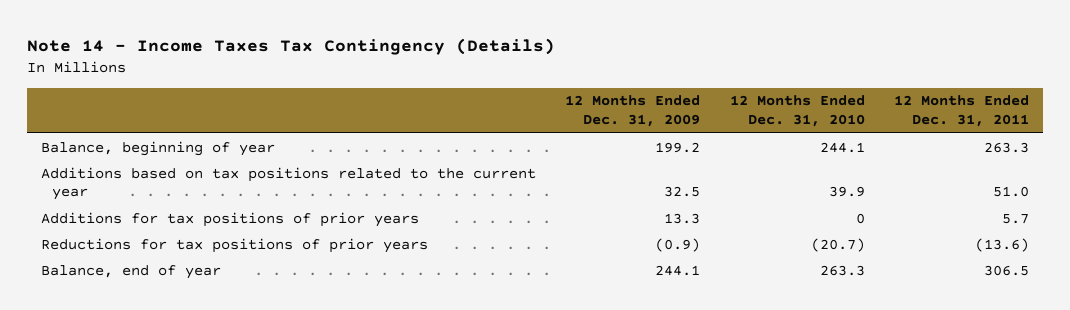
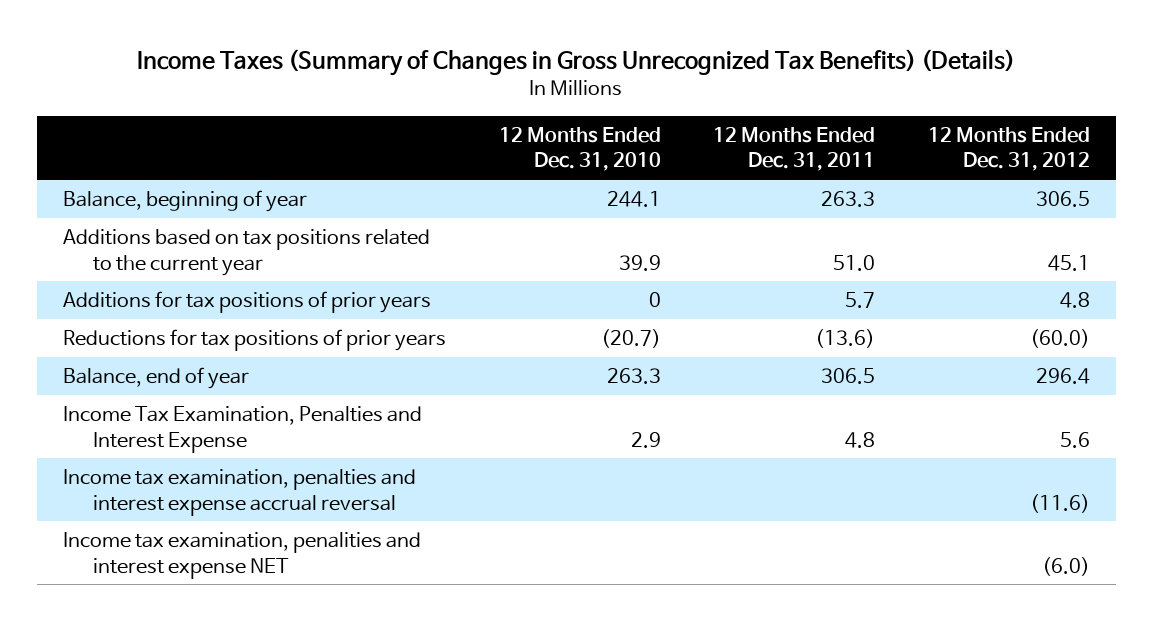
- Note 14 - Income Taxes Tax Contingency (Details)
+ Income Taxes (Summary of Changes in Gross Unrecognized Tax Benefits) (Details)
- | 12 Months Ended Dec. 31, 2009 | 12 Months Ended Dec. 31, 2010 | 12 Months Ended Dec. 31, 2011
+ | 12 Months Ended Dec. 31, 2010 | 12 Months Ended Dec. 31, 2011 | 12 Months Ended Dec. 31, 2012
+ Income Tax Examination, Penalties and Interest Expense | 2.9 | 4.8 | 5.6
+ Income tax examination, penalties and interest expense accrual reversal | | | (11.6)
+ Income tax examination, penalities and interest expense NET | | | (6.0)

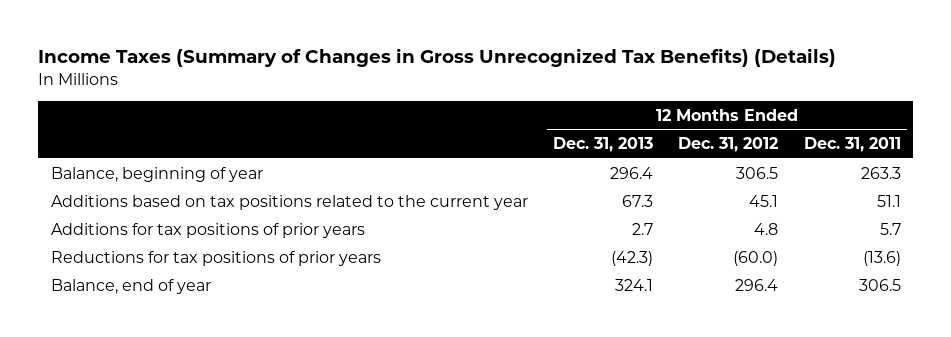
- | 12 Months Ended Dec. 31, 2010 | 12 Months Ended Dec. 31, 2011 | 12 Months Ended Dec. 31, 2012
+ | 12 Months Ended Dec. 31, 2013 | 12 Months Ended Dec. 31, 2012 | 12 Months Ended Dec. 31, 2011
- Additions based on tax positions related to the current year | 39.9 | 51.0 | 45.1
+ Additions based on tax positions related to the current year | 67.3 | 45.1 | 51.1
- Income Tax Examination, Penalties and Interest Expense | 2.9 | 4.8 | 5.6
- Income tax examination, penalties and interest expense accrual reversal | | | (11.6)
- Income tax examination, penalities and interest expense NET | | | (6.0)

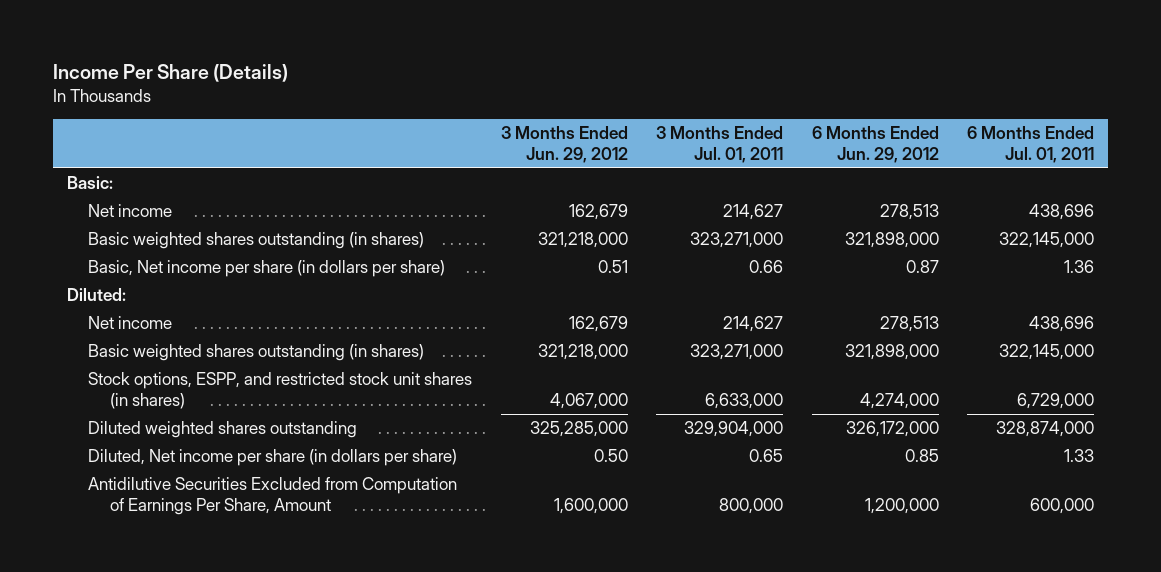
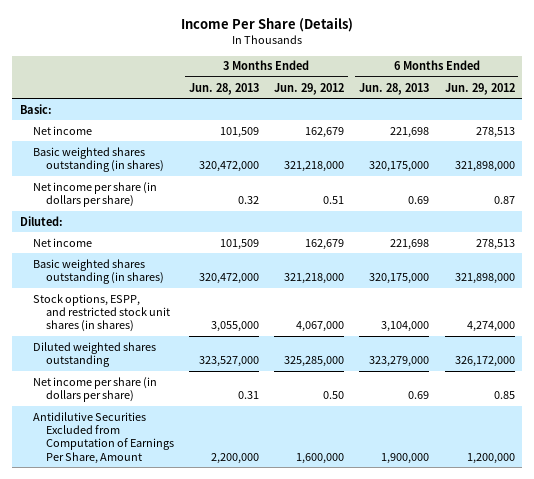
- | 3 Months Ended Jun. 29, 2012 | 3 Months Ended Jul. 01, 2011 | 6 Months Ended Jun. 29, 2012 | 6 Months Ended Jul. 01, 2011
+ | 3 Months Ended Jun. 28, 2013 | 3 Months Ended Jun. 29, 2012 | 6 Months Ended Jun. 28, 2013 | 6 Months Ended Jun. 29, 2012
- Basic, Net income per share (in dollars per share) | 0.51 | 0.66 | 0.87 | 1.36
+ Net income per share (in dollars per share) | 0.32 | 0.51 | 0.69 | 0.87
- Diluted, Net income per share (in dollars per share) | 0.50 | 0.65 | 0.85 | 1.33
+ Net income per share (in dollars per share) | 0.31 | 0.50 | 0.69 | 0.85

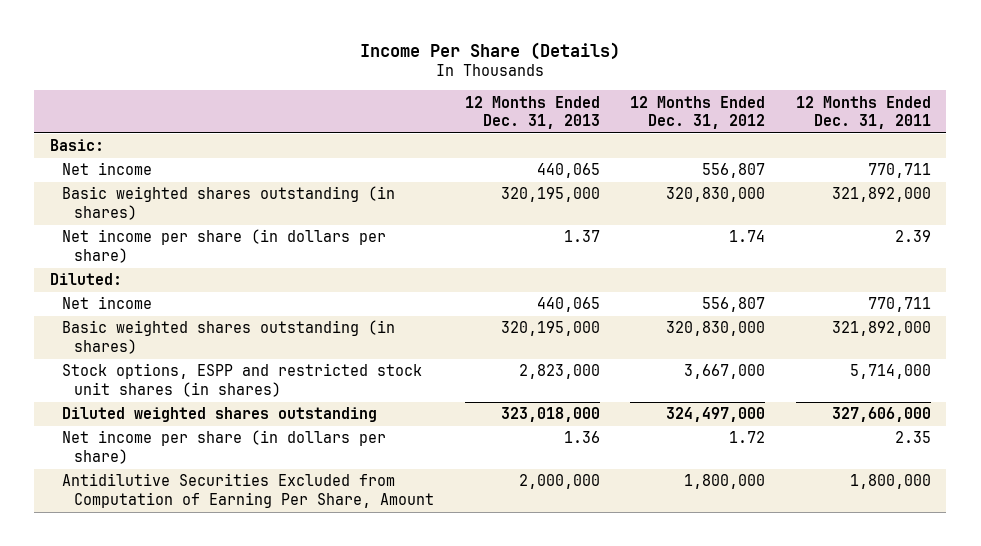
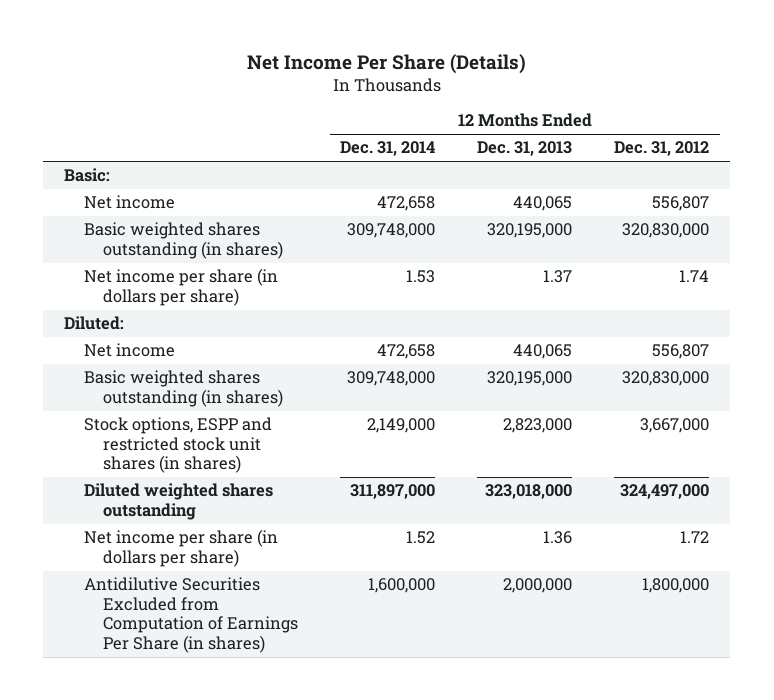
- Income Per Share (Details)
+ Net Income Per Share (Details)
- | 12 Months Ended Dec. 31, 2013 | 12 Months Ended Dec. 31, 2012 | 12 Months Ended Dec. 31, 2011
+ | 12 Months Ended Dec. 31, 2014 | 12 Months Ended Dec. 31, 2013 | 12 Months Ended Dec. 31, 2012
- Antidilutive Securities Excluded from Computation of Earning Per Share, Amount | 2,000,000 | 1,800,000 | 1,800,000
+ Antidilutive Securities Excluded from Computation of Earnings Per Share (in shares) | 1,600,000 | 2,000,000 | 1,800,000

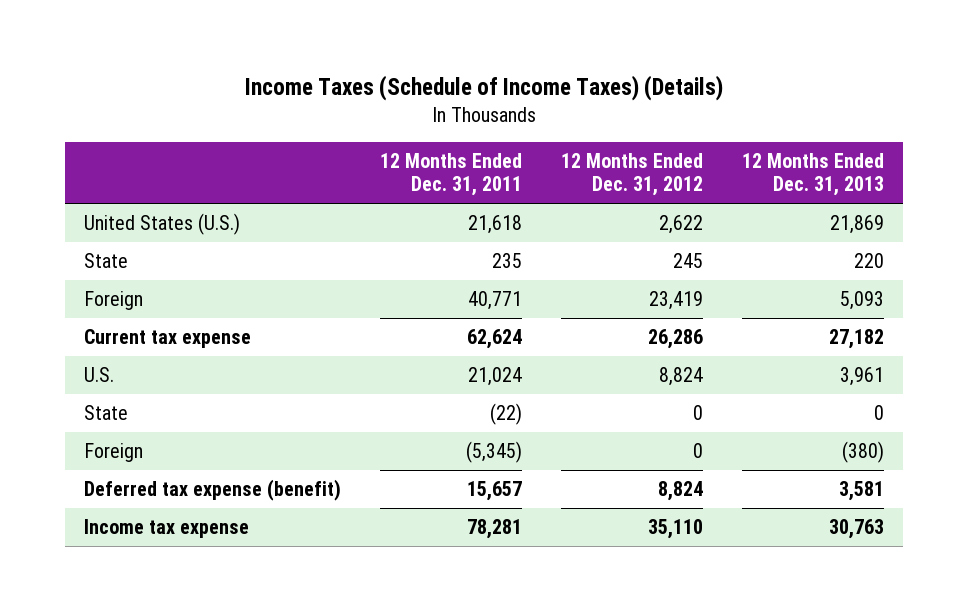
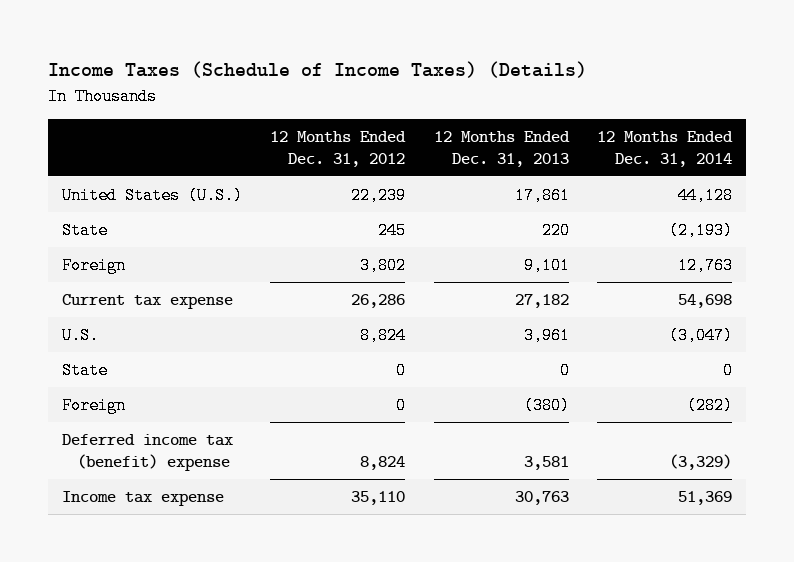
- | 12 Months Ended Dec. 31, 2011 | 12 Months Ended Dec. 31, 2012 | 12 Months Ended Dec. 31, 2013
+ | 12 Months Ended Dec. 31, 2012 | 12 Months Ended Dec. 31, 2013 | 12 Months Ended Dec. 31, 2014
- United States (U.S.) | 21,618 | 2,622 | 21,869
+ United States (U.S.) | 22,239 | 17,861 | 44,128
- Foreign | 40,771 | 23,419 | 5,093
+ Foreign | 3,802 | 9,101 | 12,763
- Deferred tax expense (benefit) | 15,657 | 8,824 | 3,581
+ Deferred income tax (benefit) expense | 8,824 | 3,581 | (3,329)

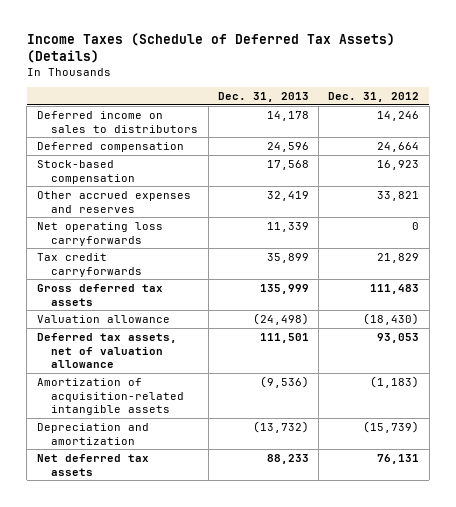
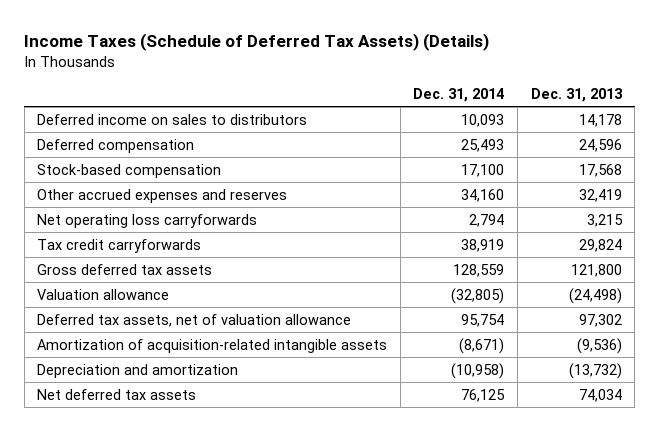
- | Dec. 31, 2013 | Dec. 31, 2012
+ | Dec. 31, 2014 | Dec. 31, 2013
- Net operating loss carryforwards | 11,339 | 0
- Tax credit carryforwards | 35,899 | 21,829
- Gross deferred tax assets | 135,999 | 111,483
+ Net operating loss carryforwards | 2,794 | 3,215
+ Tax credit carryforwards | 38,919 | 29,824
+ Gross deferred tax assets | 128,559 | 121,800
- Deferred tax assets, net of valuation allowance | 111,501 | 93,053
+ Deferred tax assets, net of valuation allowance | 95,754 | 97,302
- Net deferred tax assets | 88,233 | 76,131
+ Net deferred tax assets | 76,125 | 74,034

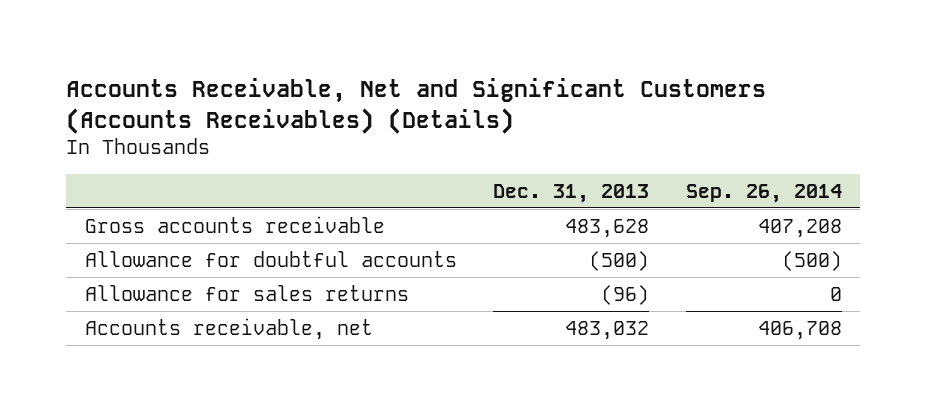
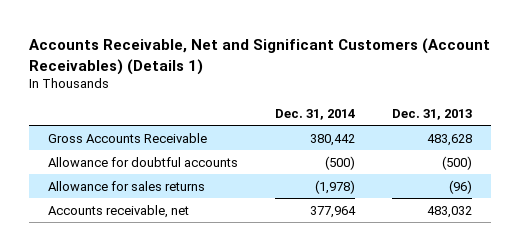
- Accounts Receivable, Net and Significant Customers (Accounts Receivables) (Details)
+ Accounts Receivable, Net and Significant Customers (Account Receivables) (Details 1)
- | Dec. 31, 2013 | Sep. 26, 2014
+ | Dec. 31, 2014 | Dec. 31, 2013
- Gross accounts receivable | 483,628 | 407,208
+ Gross Accounts Receivable | 380,442 | 483,628

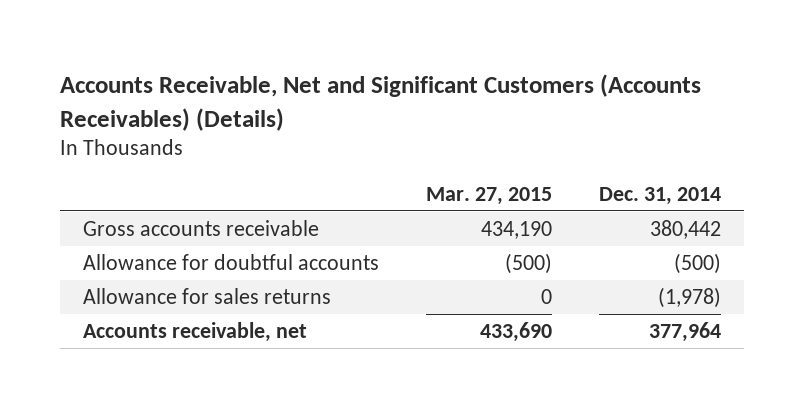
- Accounts Receivable, Net and Significant Customers (Account Receivables) (Details 1)
+ Accounts Receivable, Net and Significant Customers (Accounts Receivables) (Details)
- | Dec. 31, 2014 | Dec. 31, 2013
+ | Mar. 27, 2015 | Dec. 31, 2014
- Gross Accounts Receivable | 380,442 | 483,628
+ Gross accounts receivable | 434,190 | 380,442

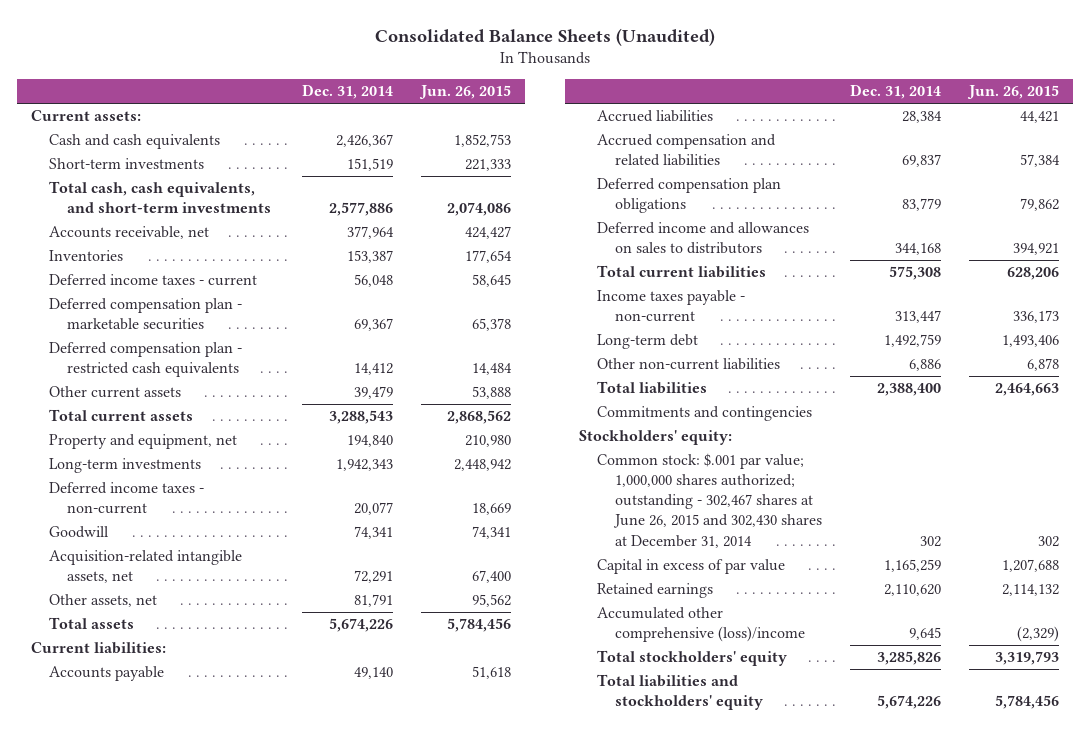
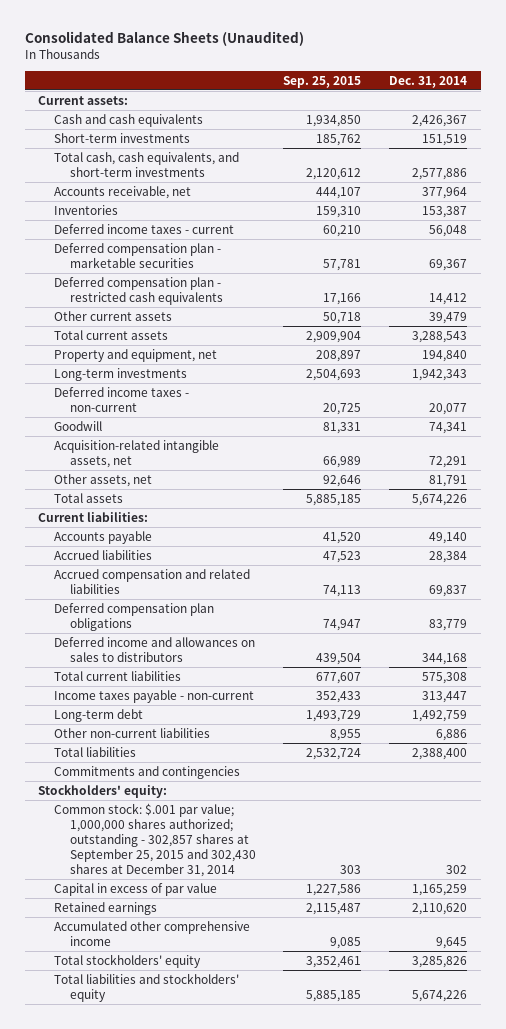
- | Dec. 31, 2014 | Jun. 26, 2015
+ | Sep. 25, 2015 | Dec. 31, 2014
- Common stock: $.001 par value; 1,000,000 shares authorized; outstanding - 302,467 shares at June 26, 2015 and 302,430 shares at December 31, 2014 | 302 | 302
+ Common stock: $.001 par value; 1,000,000 shares authorized; outstanding - 302,857 shares at September 25, 2015 and 302,430 shares at December 31, 2014 | 303 | 302
- Accumulated other comprehensive (loss)/income | 9,645 | (2,329)
+ Accumulated other comprehensive income | 9,085 | 9,645

